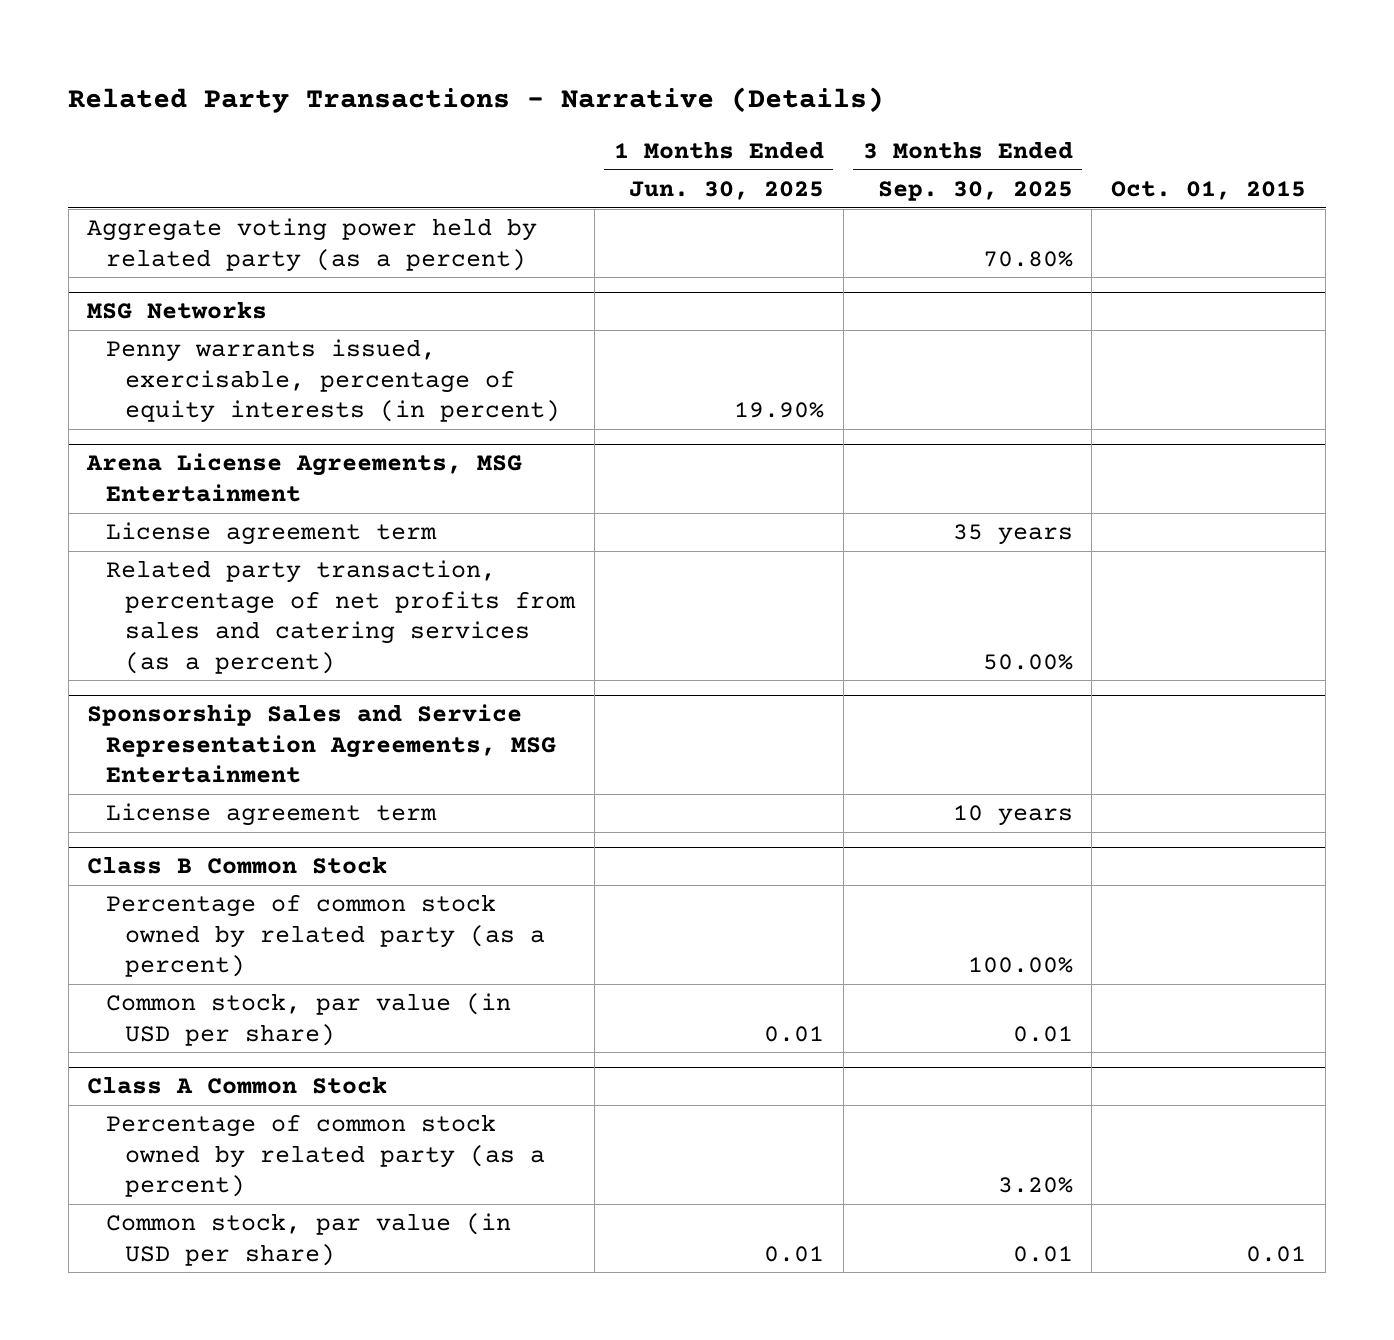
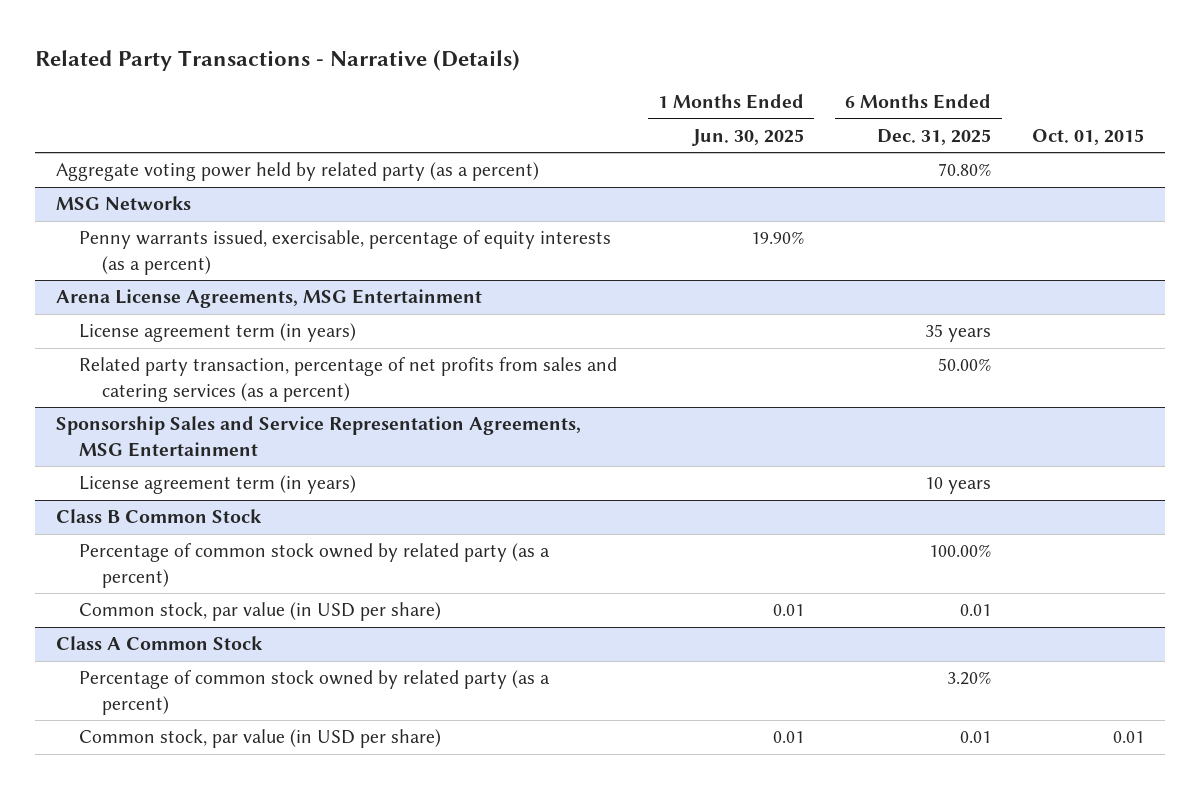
- | 1 Months Ended Jun. 30, 2025 | 3 Months Ended Sep. 30, 2025 | Oct. 01, 2015
+ | 1 Months Ended Jun. 30, 2025 | 6 Months Ended Dec. 31, 2025 | Oct. 01, 2015
@ MSG Networks
- Penny warrants issued, exercisable, percentage of equity interests (in percent) | 19.90% | |
+ Penny warrants issued, exercisable, percentage of equity interests (as a percent) | 19.90% | |
@ Arena License Agreements, MSG Entertainment
- License agreement term | | 35 years |
+ License agreement term (in years) | | 35 years |
@ Sponsorship Sales and Service Representation Agreements, MSG Entertainment
- License agreement term | | 10 years |
+ License agreement term (in years) | | 10 years |

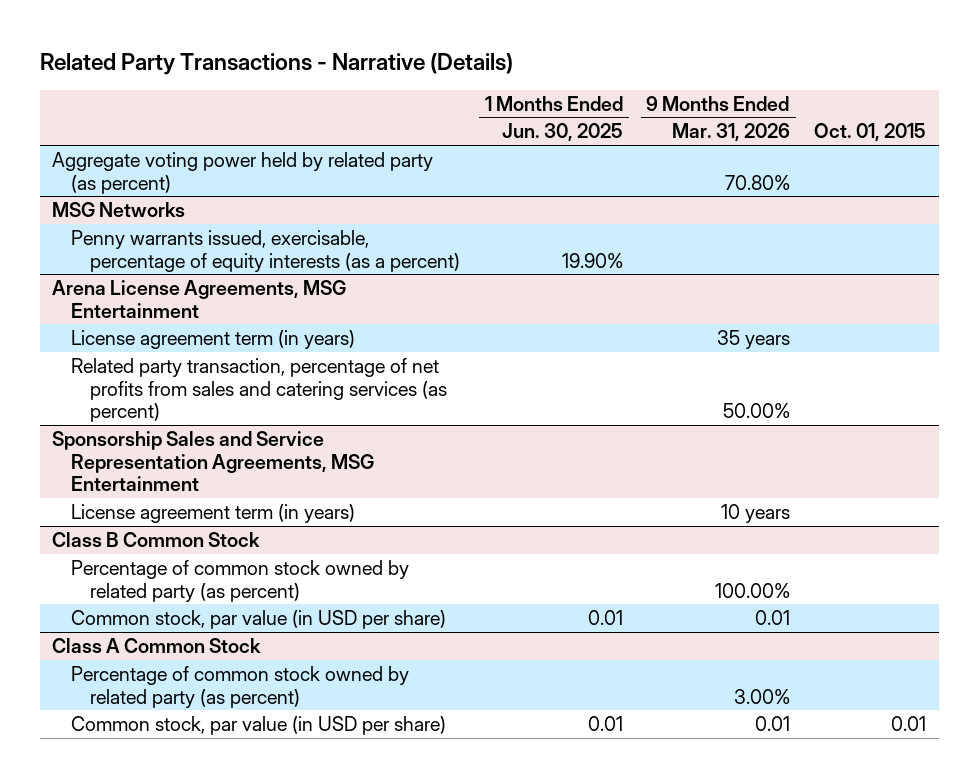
- | 1 Months Ended Jun. 30, 2025 | 6 Months Ended Dec. 31, 2025 | Oct. 01, 2015
+ | 1 Months Ended Jun. 30, 2025 | 9 Months Ended Mar. 31, 2026 | Oct. 01, 2015
- Aggregate voting power held by related party (as a percent) | | 70.80% |
+ Aggregate voting power held by related party (as percent) | | 70.80% |
@ Arena License Agreements, MSG Entertainment
- Related party transaction, percentage of net profits from sales and catering services (as a percent) | | 50.00% |
+ Related party transaction, percentage of net profits from sales and catering services (as percent) | | 50.00% |
@ Class B Common Stock
- Percentage of common stock owned by related party (as a percent) | | 100.00% |
+ Percentage of common stock owned by related party (as percent) | | 100.00% |
@ Class A Common Stock
- Percentage of common stock owned by related party (as a percent) | | 3.20% |
+ Percentage of common stock owned by related party (as percent) | | 3.00% |

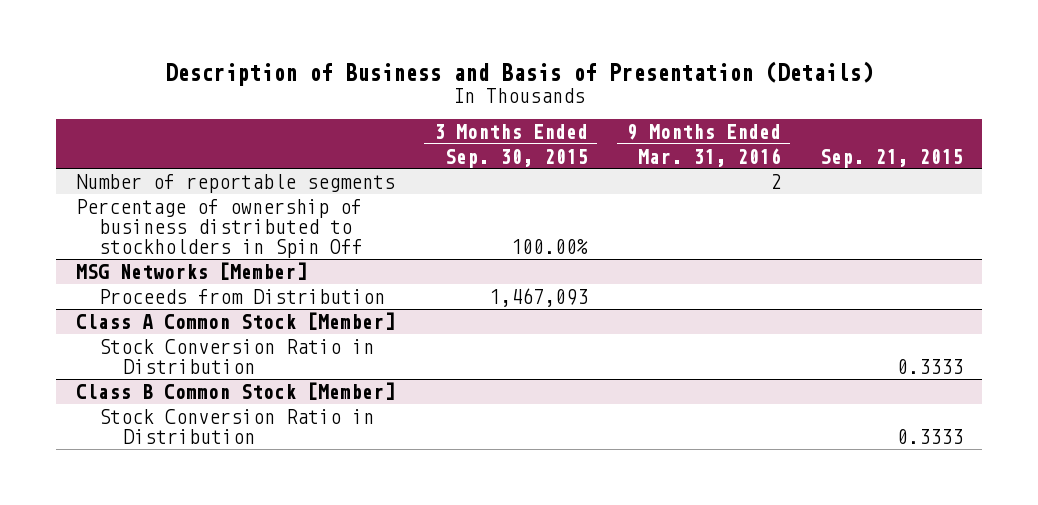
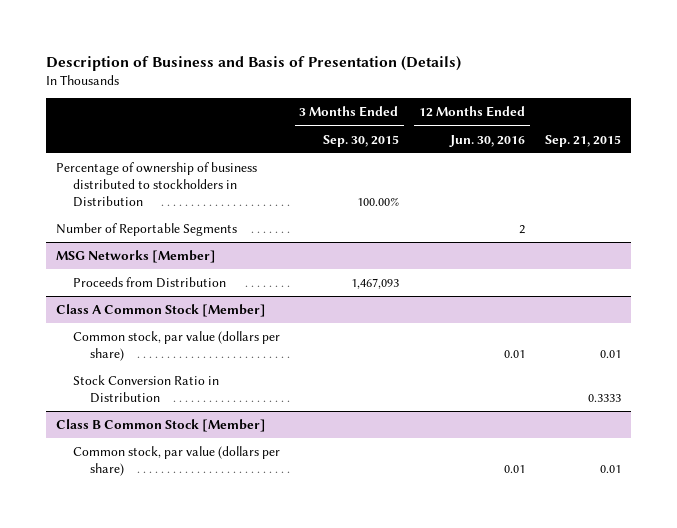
- | 3 Months Ended Sep. 30, 2015 | 9 Months Ended Mar. 31, 2016 | Sep. 21, 2015
+ | 3 Months Ended Sep. 30, 2015 | 12 Months Ended Jun. 30, 2016 | Sep. 21, 2015
- Number of reportable segments | | 2 |
- Percentage of ownership of business distributed to stockholders in Spin Off | 100.00% | |
+ Percentage of ownership of business distributed to stockholders in Distribution | 100.00% | |
+ Number of Reportable Segments | | 2 |
@ Class A Common Stock [Member]
+ Common stock, par value (dollars per share) | | 0.01 | 0.01
@ Class B Common Stock [Member]
- Stock Conversion Ratio in Distribution | | | 0.3333
+ Common stock, par value (dollars per share) | | 0.01 | 0.01

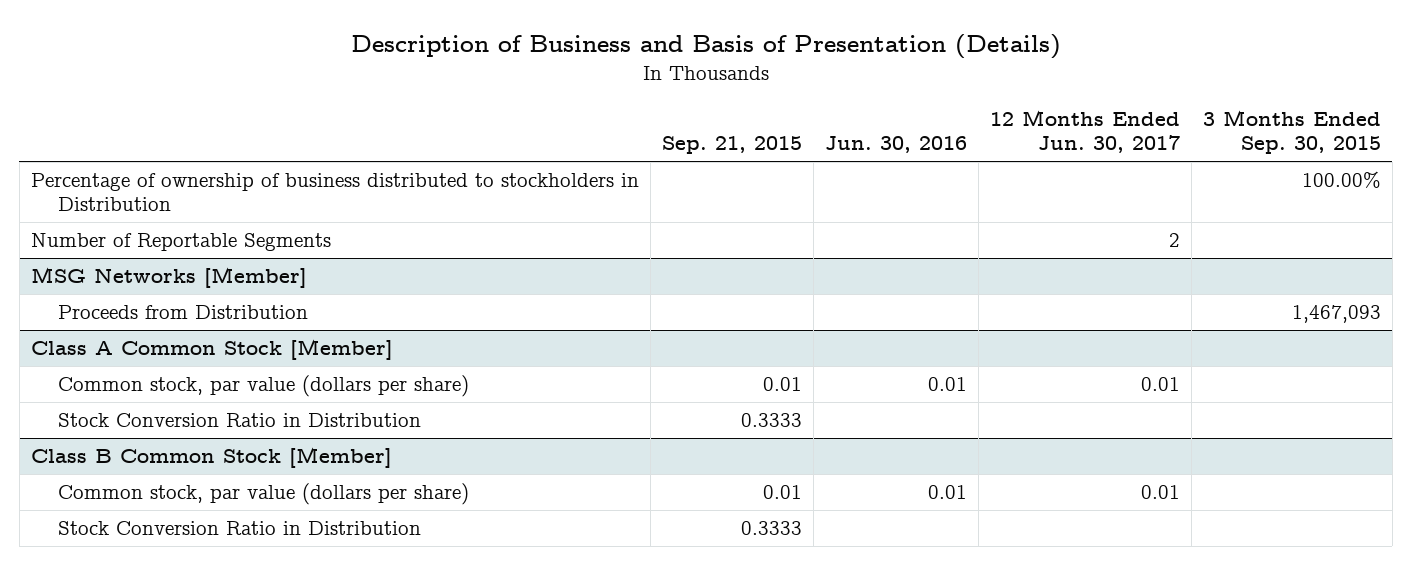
- | 3 Months Ended Sep. 30, 2015 | 12 Months Ended Jun. 30, 2016 | Sep. 21, 2015
+ | Sep. 21, 2015 | Jun. 30, 2016 | 12 Months Ended Jun. 30, 2017 | 3 Months Ended Sep. 30, 2015
@ Class B Common Stock [Member]
+ Stock Conversion Ratio in Distribution | 0.3333 | | |

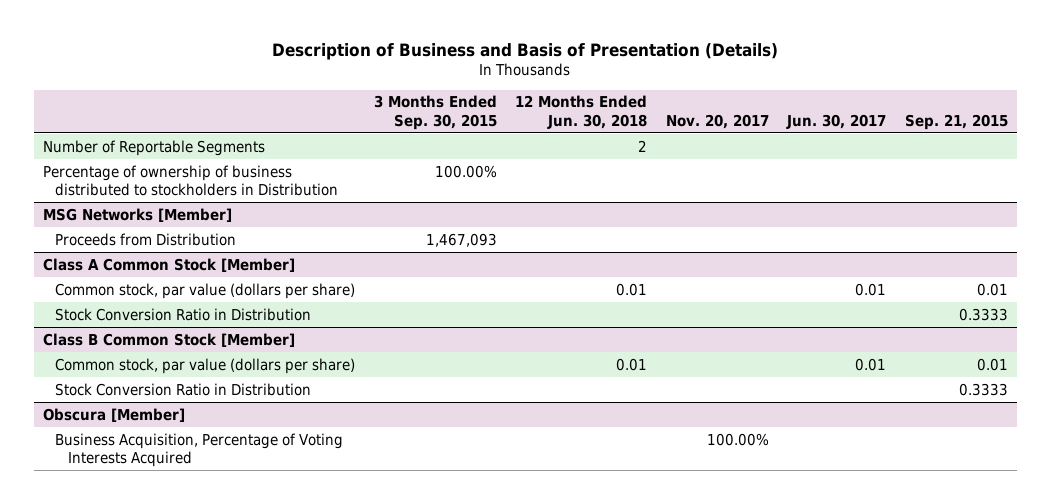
- | Sep. 21, 2015 | Jun. 30, 2016 | 12 Months Ended Jun. 30, 2017 | 3 Months Ended Sep. 30, 2015
+ | 3 Months Ended Sep. 30, 2015 | 12 Months Ended Jun. 30, 2018 | Nov. 20, 2017 | Jun. 30, 2017 | Sep. 21, 2015
moved down: Percentage of ownership of business distributed to stockholders in Distribution | 100.00% | | | |
+ Obscura [Member]
+ Business Acquisition, Percentage of Voting Interests Acquired | | | 100.00% | |

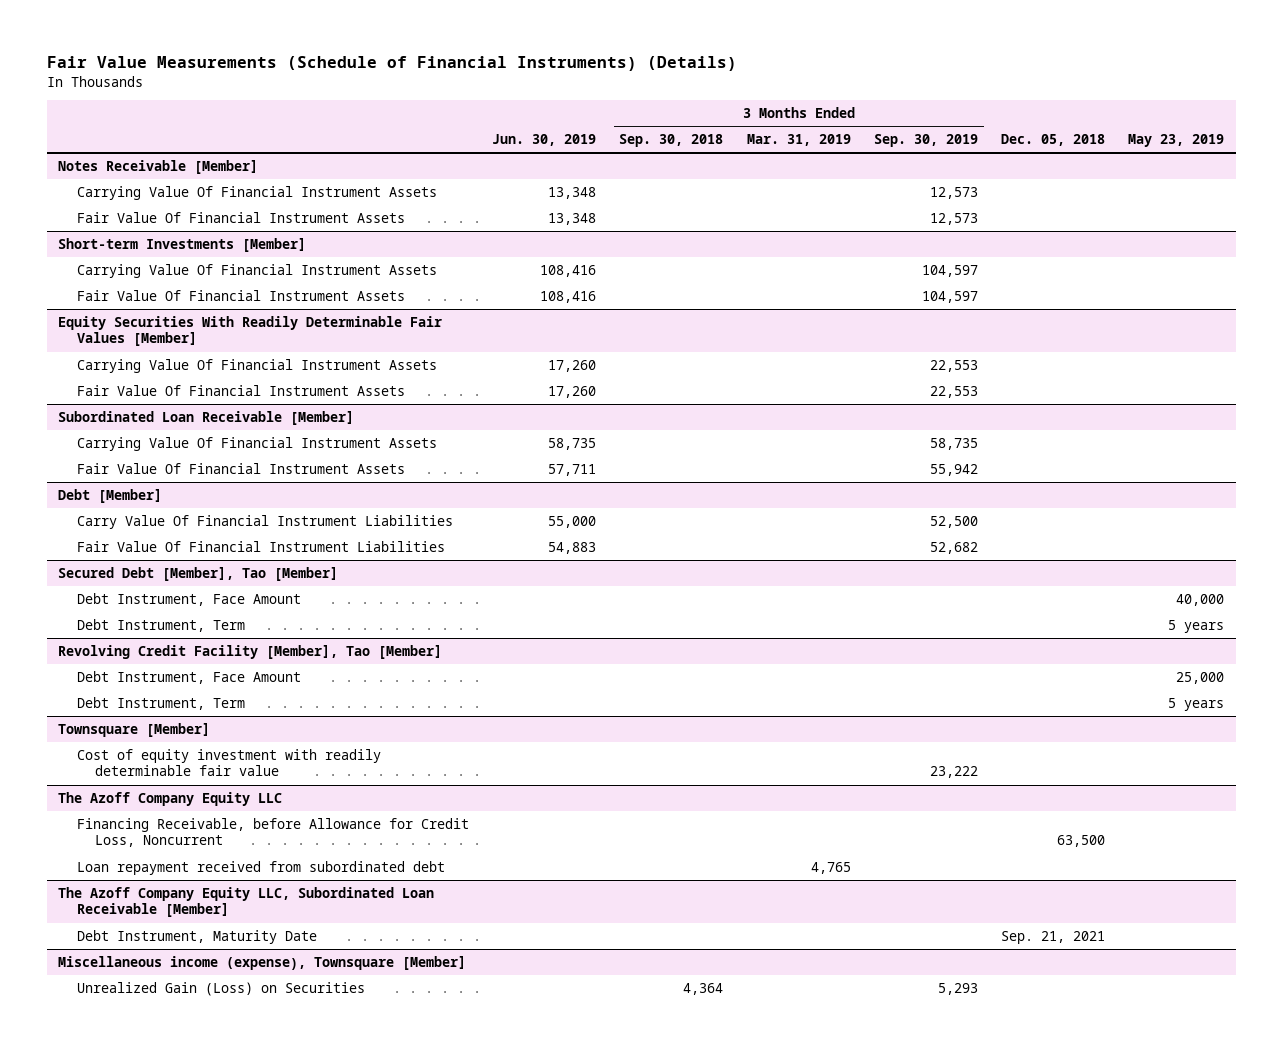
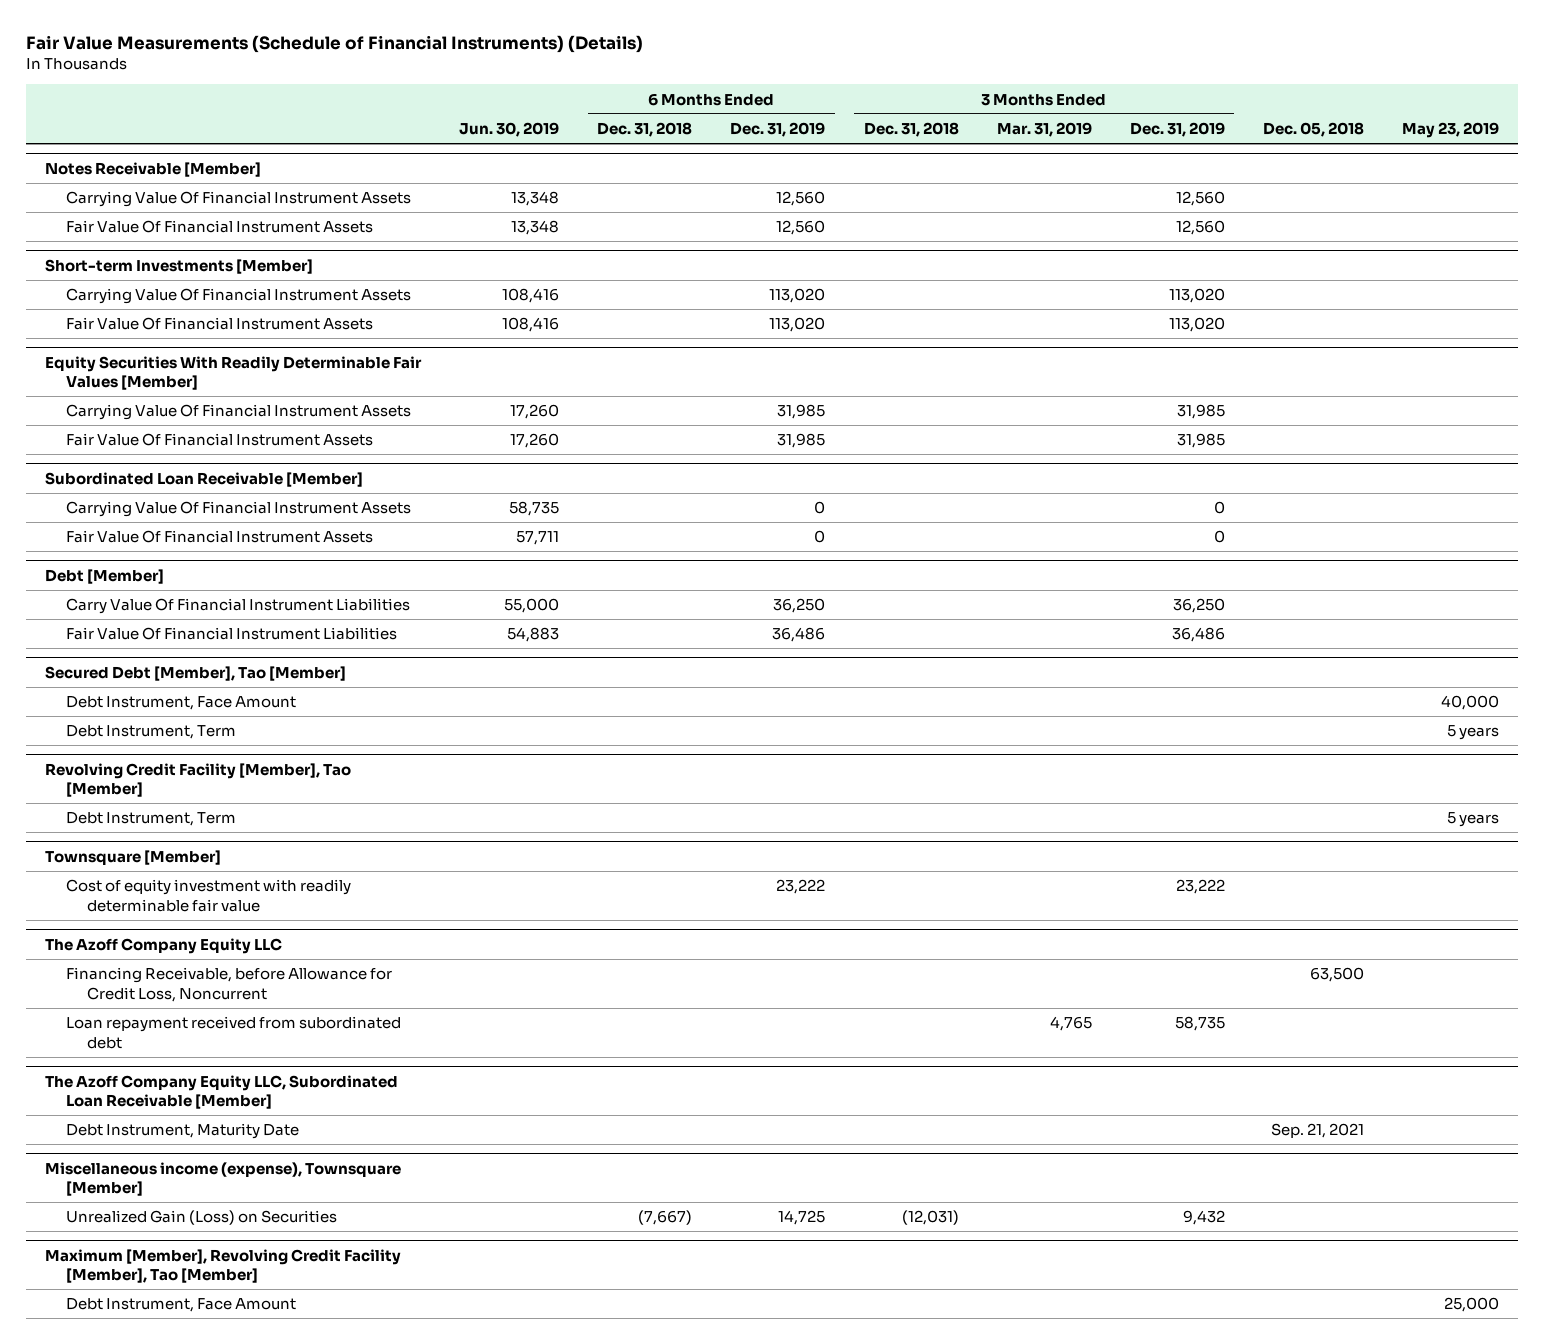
- | Jun. 30, 2019 | 3 Months Ended Sep. 30, 2018 | 3 Months Ended Mar. 31, 2019 | 3 Months Ended Sep. 30, 2019 | Dec. 05, 2018 | May 23, 2019
+ | Jun. 30, 2019 | 6 Months Ended Dec. 31, 2018 | 6 Months Ended Dec. 31, 2019 | 3 Months Ended Dec. 31, 2018 | 3 Months Ended Mar. 31, 2019 | 3 Months Ended Dec. 31, 2019 | Dec. 05, 2018 | May 23, 2019
@ Revolving Credit Facility [Member], Tao [Member]
- Debt Instrument, Face Amount | | | | | | 25,000
+ Maximum [Member], Revolving Credit Facility [Member], Tao [Member]
+ Debt Instrument, Face Amount | | | | | | | | 25,000

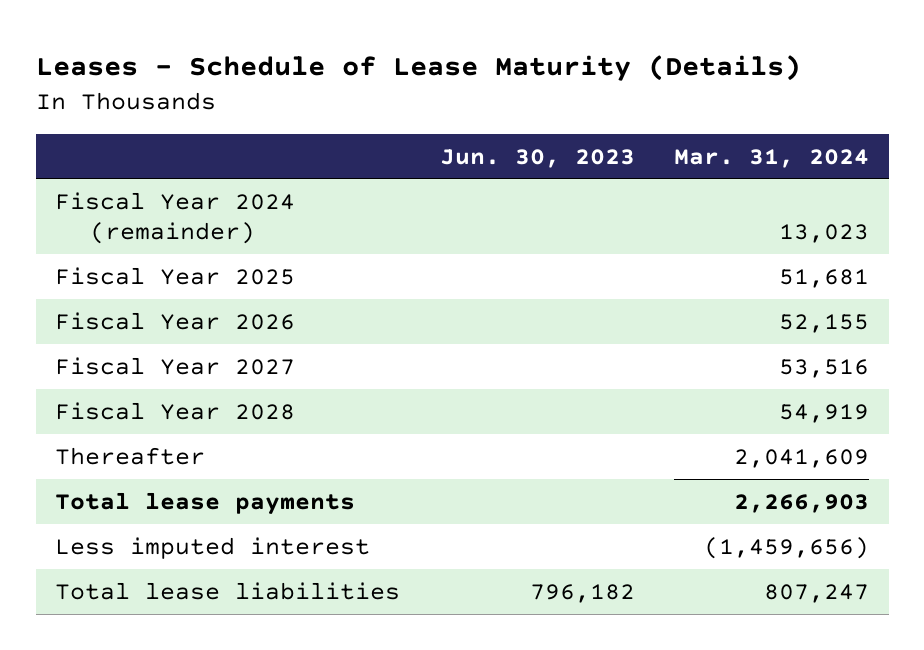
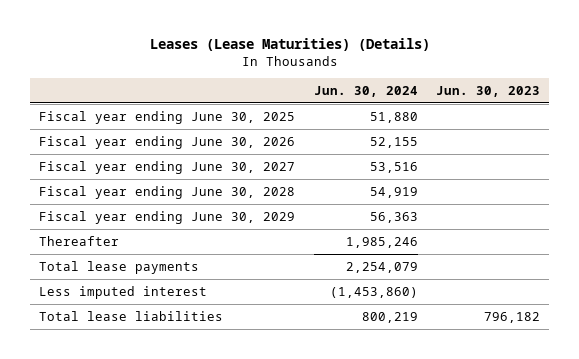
- Leases - Schedule of Lease Maturity (Details)
+ Leases (Lease Maturities) (Details)
- | Jun. 30, 2023 | Mar. 31, 2024
+ | Jun. 30, 2024 | Jun. 30, 2023
- Fiscal Year 2024 (remainder) | | 13,023
- Fiscal Year 2025 | | 51,681
- Fiscal Year 2026 | | 52,155
- Fiscal Year 2027 | | 53,516
- Fiscal Year 2028 | | 54,919
+ Fiscal year ending June 30, 2025 | 51,880 |
+ Fiscal year ending June 30, 2026 | 52,155 |
+ Fiscal year ending June 30, 2027 | 53,516 |
+ Fiscal year ending June 30, 2028 | 54,919 |
+ Fiscal year ending June 30, 2029 | 56,363 |

